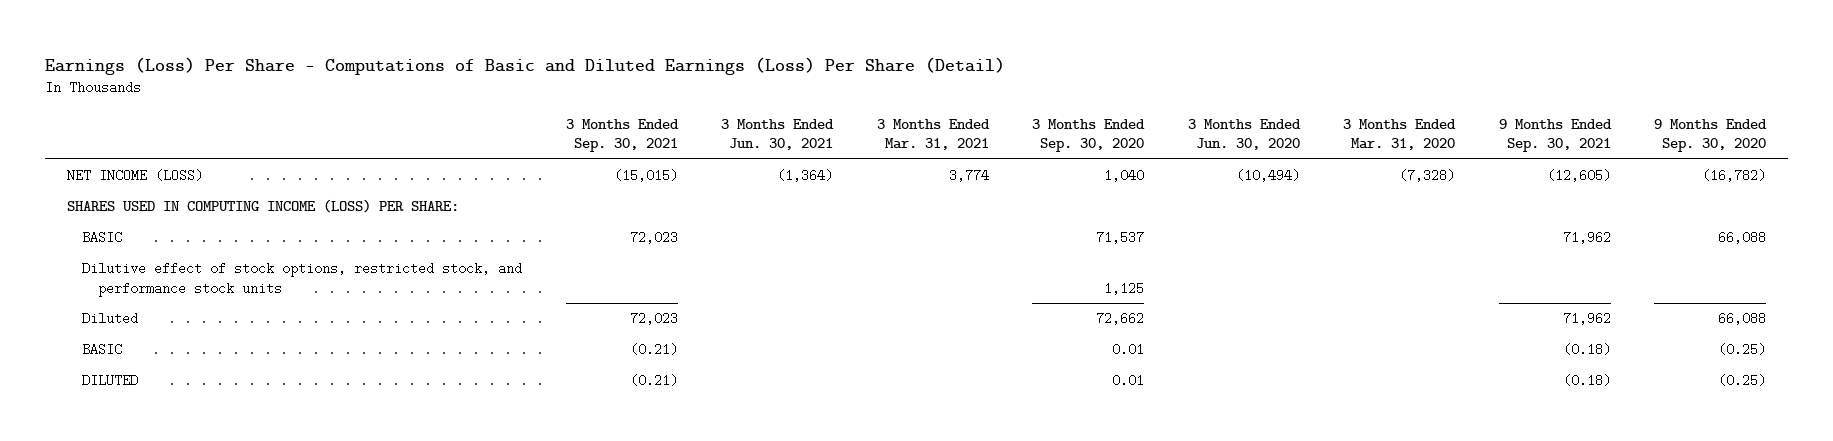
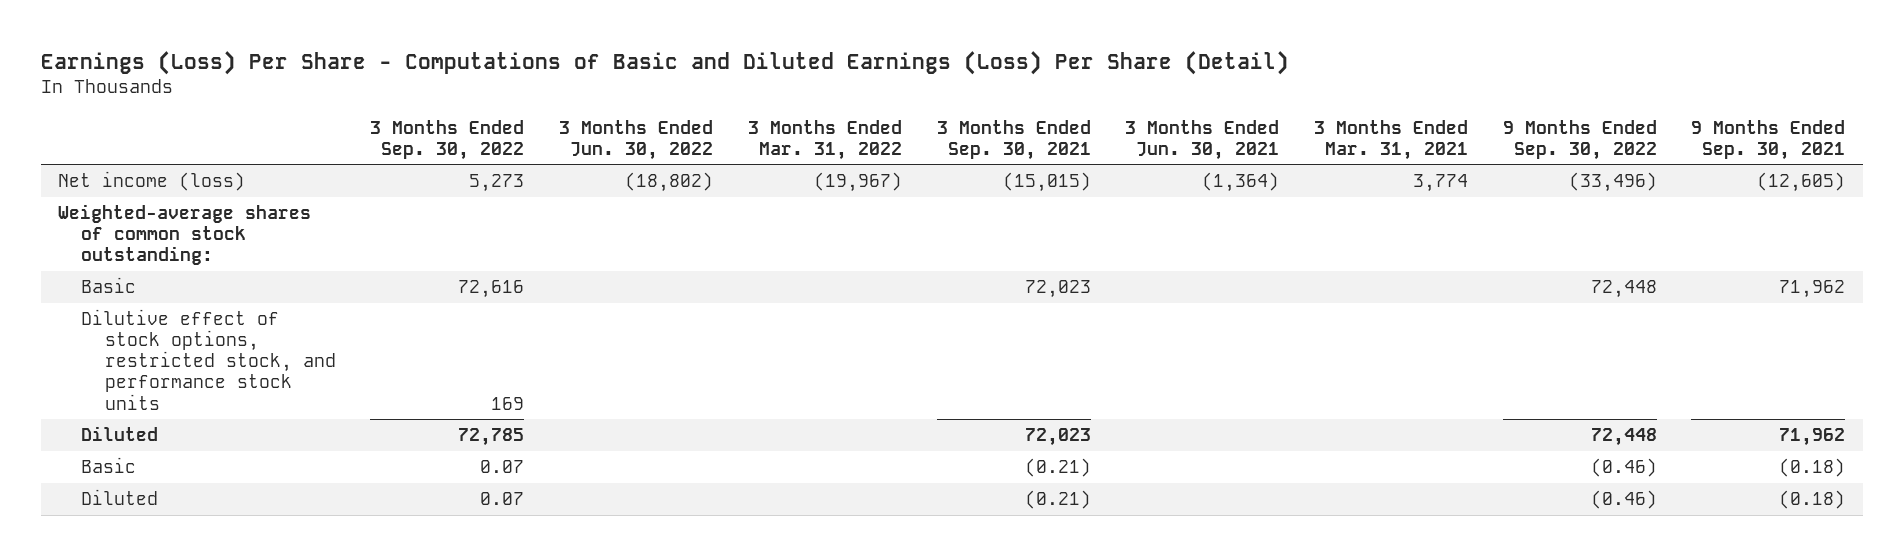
- | 3 Months Ended Sep. 30, 2021 | 3 Months Ended Jun. 30, 2021 | 3 Months Ended Mar. 31, 2021 | 3 Months Ended Sep. 30, 2020 | 3 Months Ended Jun. 30, 2020 | 3 Months Ended Mar. 31, 2020 | 9 Months Ended Sep. 30, 2021 | 9 Months Ended Sep. 30, 2020
+ | 3 Months Ended Sep. 30, 2022 | 3 Months Ended Jun. 30, 2022 | 3 Months Ended Mar. 31, 2022 | 3 Months Ended Sep. 30, 2021 | 3 Months Ended Jun. 30, 2021 | 3 Months Ended Mar. 31, 2021 | 9 Months Ended Sep. 30, 2022 | 9 Months Ended Sep. 30, 2021
- NET INCOME (LOSS) | (15,015) | (1,364) | 3,774 | 1,040 | (10,494) | (7,328) | (12,605) | (16,782)
- SHARES USED IN COMPUTING INCOME (LOSS) PER SHARE:
- BASIC | 72,023 | | | 71,537 | | | 71,962 | 66,088
+ Net income (loss) | 5,273 | (18,802) | (19,967) | (15,015) | (1,364) | 3,774 | (33,496) | (12,605)
+ Weighted-average shares of common stock outstanding:
+ Basic | 72,616 | | | 72,023 | | | 72,448 | 71,962
- BASIC | (0.21) | | | 0.01 | | | (0.18) | (0.25)
- DILUTED | (0.21) | | | 0.01 | | | (0.18) | (0.25)
+ Basic | 0.07 | | | (0.21) | | | (0.46) | (0.18)
+ Diluted | 0.07 | | | (0.21) | | | (0.46) | (0.18)

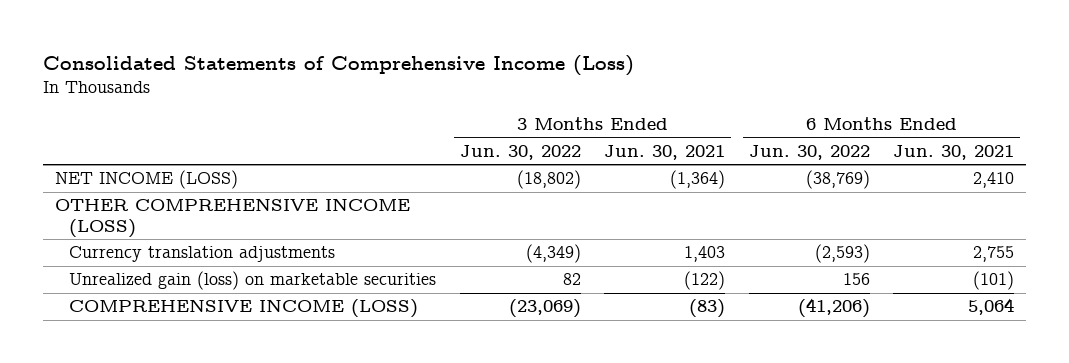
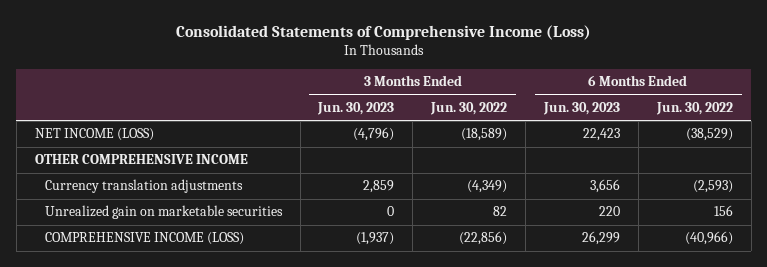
- | 3 Months Ended Jun. 30, 2022 | 3 Months Ended Jun. 30, 2021 | 6 Months Ended Jun. 30, 2022 | 6 Months Ended Jun. 30, 2021
+ | 3 Months Ended Jun. 30, 2023 | 3 Months Ended Jun. 30, 2022 | 6 Months Ended Jun. 30, 2023 | 6 Months Ended Jun. 30, 2022
- NET INCOME (LOSS) | (18,802) | (1,364) | (38,769) | 2,410
- OTHER COMPREHENSIVE INCOME (LOSS)
+ NET INCOME (LOSS) | (4,796) | (18,589) | 22,423 | (38,529)
+ OTHER COMPREHENSIVE INCOME
- Unrealized gain (loss) on marketable securities | 82 | (122) | 156 | (101)
- COMPREHENSIVE INCOME (LOSS) | (23,069) | (83) | (41,206) | 5,064
+ Unrealized gain on marketable securities | 0 | 82 | 220 | 156
+ COMPREHENSIVE INCOME (LOSS) | (1,937) | (22,856) | 26,299 | (40,966)

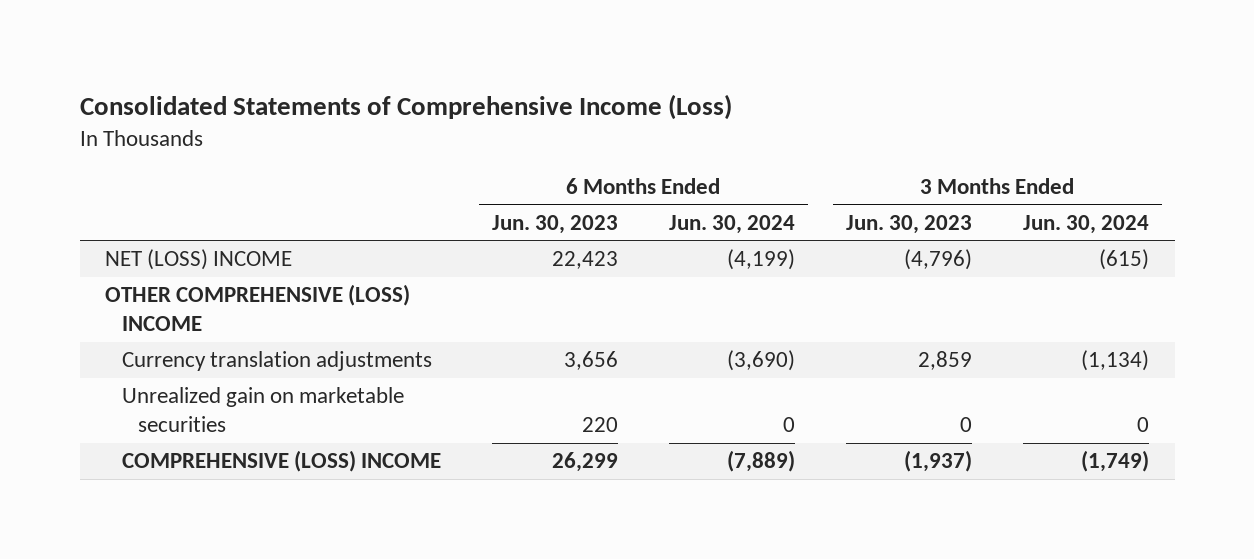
- | 3 Months Ended Jun. 30, 2023 | 3 Months Ended Jun. 30, 2022 | 6 Months Ended Jun. 30, 2023 | 6 Months Ended Jun. 30, 2022
+ | 6 Months Ended Jun. 30, 2023 | 6 Months Ended Jun. 30, 2024 | 3 Months Ended Jun. 30, 2023 | 3 Months Ended Jun. 30, 2024
- NET INCOME (LOSS) | (4,796) | (18,589) | 22,423 | (38,529)
- OTHER COMPREHENSIVE INCOME
+ NET (LOSS) INCOME | 22,423 | (4,199) | (4,796) | (615)
+ OTHER COMPREHENSIVE (LOSS) INCOME
- COMPREHENSIVE INCOME (LOSS) | (1,937) | (22,856) | 26,299 | (40,966)
+ COMPREHENSIVE (LOSS) INCOME | 26,299 | (7,889) | (1,937) | (1,749)

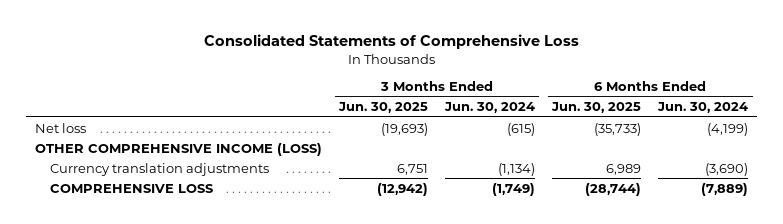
- Consolidated Statements of Comprehensive Income (Loss)
+ Consolidated Statements of Comprehensive Loss
- | 6 Months Ended Jun. 30, 2023 | 6 Months Ended Jun. 30, 2024 | 3 Months Ended Jun. 30, 2023 | 3 Months Ended Jun. 30, 2024
+ | 3 Months Ended Jun. 30, 2025 | 3 Months Ended Jun. 30, 2024 | 6 Months Ended Jun. 30, 2025 | 6 Months Ended Jun. 30, 2024
- NET (LOSS) INCOME | 22,423 | (4,199) | (4,796) | (615)
- OTHER COMPREHENSIVE (LOSS) INCOME
+ Net loss | (19,693) | (615) | (35,733) | (4,199)
+ OTHER COMPREHENSIVE INCOME (LOSS)
- Unrealized gain on marketable securities | 220 | 0 | 0 | 0
- COMPREHENSIVE (LOSS) INCOME | 26,299 | (7,889) | (1,937) | (1,749)
+ COMPREHENSIVE LOSS | (12,942) | (1,749) | (28,744) | (7,889)

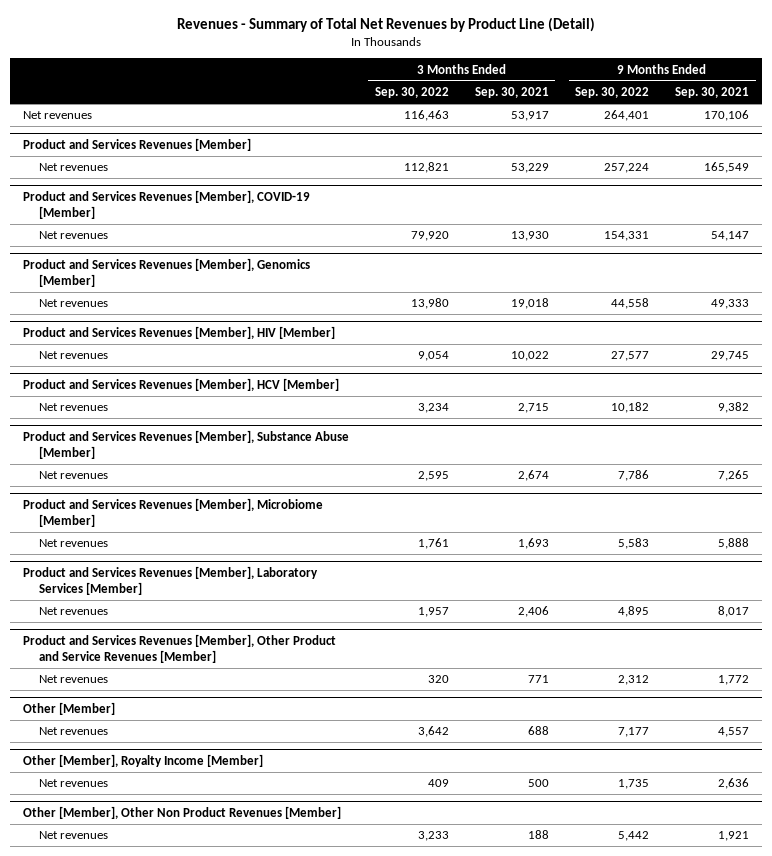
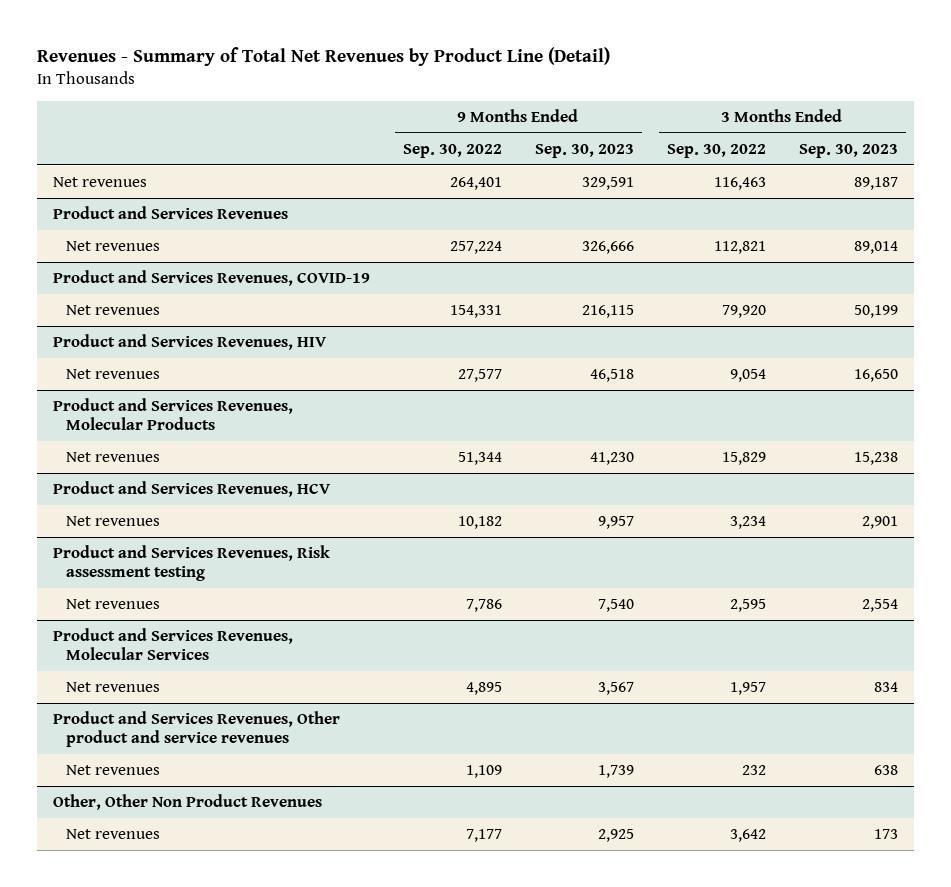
- | 3 Months Ended Sep. 30, 2022 | 3 Months Ended Sep. 30, 2021 | 9 Months Ended Sep. 30, 2022 | 9 Months Ended Sep. 30, 2021
+ | 9 Months Ended Sep. 30, 2022 | 9 Months Ended Sep. 30, 2023 | 3 Months Ended Sep. 30, 2022 | 3 Months Ended Sep. 30, 2023
- Product and Services Revenues [Member]
+ Product and Services Revenues
- Product and Services Revenues [Member], COVID-19 [Member]
+ Product and Services Revenues, COVID-19
- Product and Services Revenues [Member], Genomics [Member]
- Net revenues | 13,980 | 19,018 | 44,558 | 49,333
- Product and Services Revenues [Member], HIV [Member]
+ Product and Services Revenues, HIV
- Product and Services Revenues [Member], HCV [Member]
+ Product and Services Revenues, Molecular Products
+ Net revenues | 51,344 | 41,230 | 15,829 | 15,238
+ Product and Services Revenues, HCV
- Product and Services Revenues [Member], Substance Abuse [Member]
+ Product and Services Revenues, Risk assessment testing
- Product and Services Revenues [Member], Microbiome [Member]
- Net revenues | 1,761 | 1,693 | 5,583 | 5,888
- Product and Services Revenues [Member], Laboratory Services [Member]
+ Product and Services Revenues, Molecular Services
- Product and Services Revenues [Member], Other Product and Service Revenues [Member]
- Net revenues | 320 | 771 | 2,312 | 1,772
- Other [Member]
+ Product and Services Revenues, Other product and service revenues
+ Net revenues | 1,109 | 1,739 | 232 | 638
+ Other, Other Non Product Revenues
- Other [Member], Royalty Income [Member]
- Net revenues | 409 | 500 | 1,735 | 2,636
- Other [Member], Other Non Product Revenues [Member]
- Net revenues | 3,233 | 188 | 5,442 | 1,921

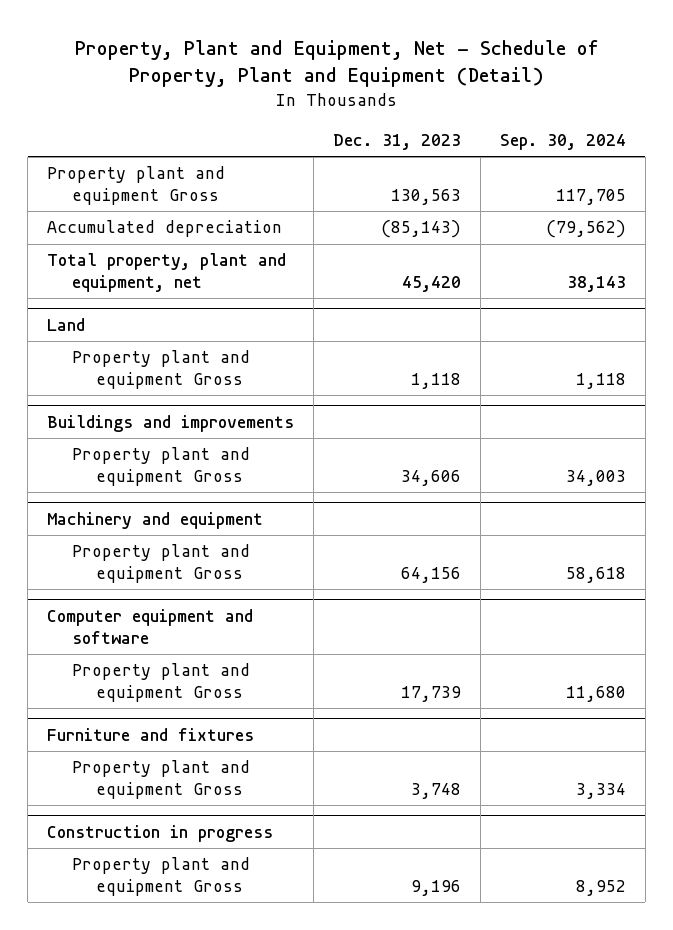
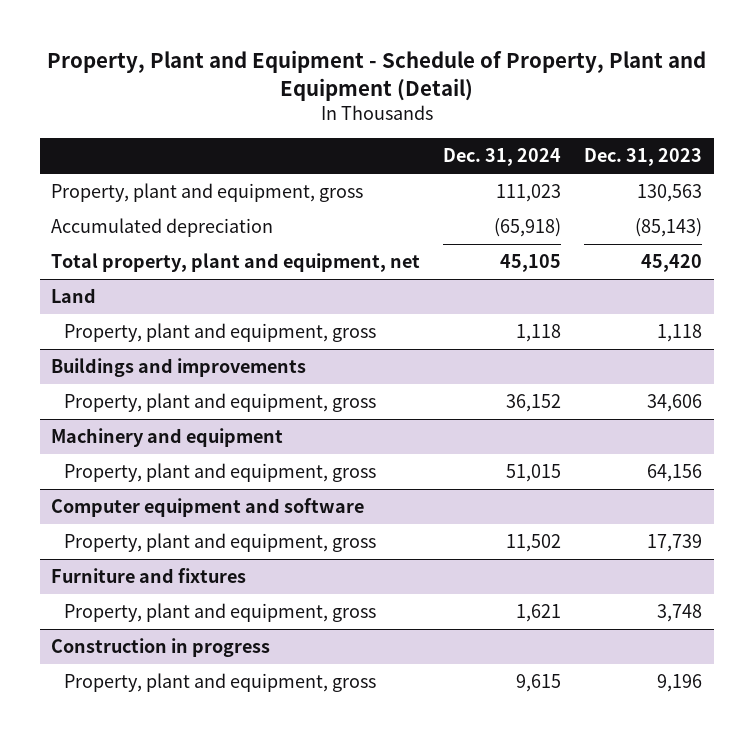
- Property, Plant and Equipment, Net - Schedule of Property, Plant and Equipment (Detail)
+ Property, Plant and Equipment - Schedule of Property, Plant and Equipment (Detail)
- | Dec. 31, 2023 | Sep. 30, 2024
+ | Dec. 31, 2024 | Dec. 31, 2023
- Property plant and equipment Gross | 130,563 | 117,705
+ Property, plant and equipment, gross | 111,023 | 130,563
@ Land
- Property plant and equipment Gross | 1,118 | 1,118
+ Property, plant and equipment, gross | 1,118 | 1,118
@ Buildings and improvements
- Property plant and equipment Gross | 34,606 | 34,003
+ Property, plant and equipment, gross | 36,152 | 34,606
@ Machinery and equipment
- Property plant and equipment Gross | 64,156 | 58,618
+ Property, plant and equipment, gross | 51,015 | 64,156
@ Computer equipment and software
- Property plant and equipment Gross | 17,739 | 11,680
+ Property, plant and equipment, gross | 11,502 | 17,739
@ Furniture and fixtures
- Property plant and equipment Gross | 3,748 | 3,334
+ Property, plant and equipment, gross | 1,621 | 3,748
@ Construction in progress
- Property plant and equipment Gross | 9,196 | 8,952
+ Property, plant and equipment, gross | 9,615 | 9,196

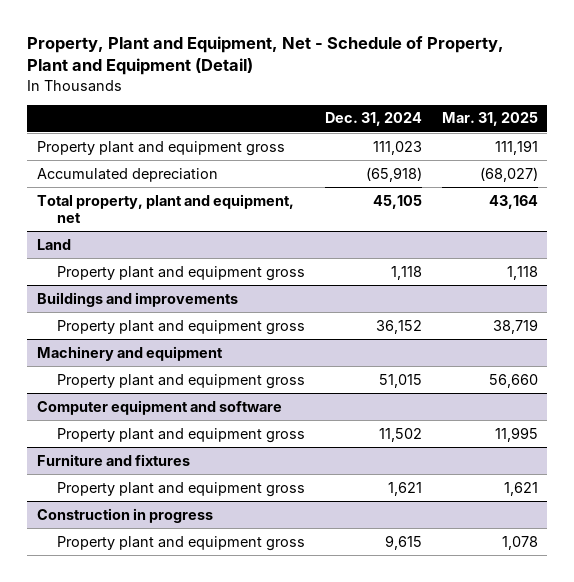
- Property, Plant and Equipment - Schedule of Property, Plant and Equipment (Detail)
+ Property, Plant and Equipment, Net - Schedule of Property, Plant and Equipment (Detail)
- | Dec. 31, 2024 | Dec. 31, 2023
+ | Dec. 31, 2024 | Mar. 31, 2025
- Property, plant and equipment, gross | 111,023 | 130,563
+ Property plant and equipment gross | 111,023 | 111,191
@ Land
- Property, plant and equipment, gross | 1,118 | 1,118
+ Property plant and equipment gross | 1,118 | 1,118
@ Buildings and improvements
- Property, plant and equipment, gross | 36,152 | 34,606
+ Property plant and equipment gross | 36,152 | 38,719
@ Machinery and equipment
- Property, plant and equipment, gross | 51,015 | 64,156
+ Property plant and equipment gross | 51,015 | 56,660
@ Computer equipment and software
- Property, plant and equipment, gross | 11,502 | 17,739
+ Property plant and equipment gross | 11,502 | 11,995
@ Furniture and fixtures
- Property, plant and equipment, gross | 1,621 | 3,748
+ Property plant and equipment gross | 1,621 | 1,621
@ Construction in progress
- Property, plant and equipment, gross | 9,615 | 9,196
+ Property plant and equipment gross | 9,615 | 1,078

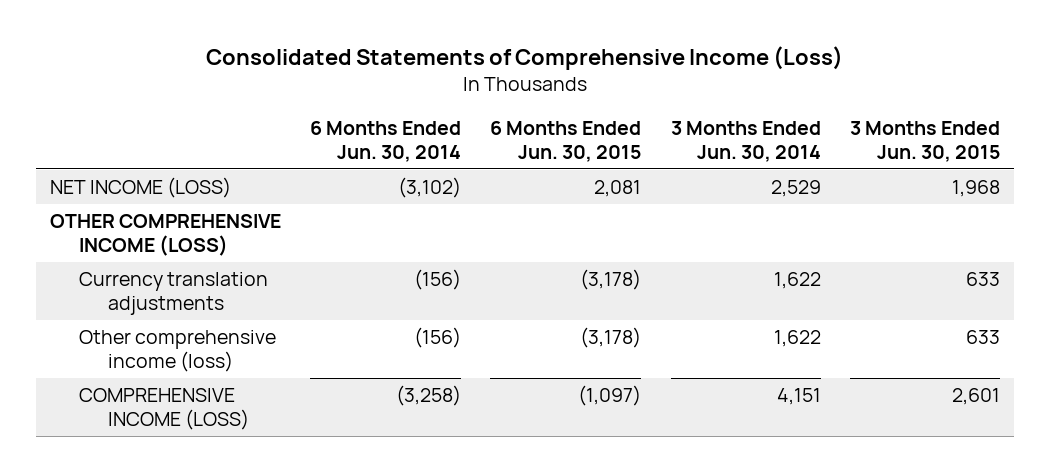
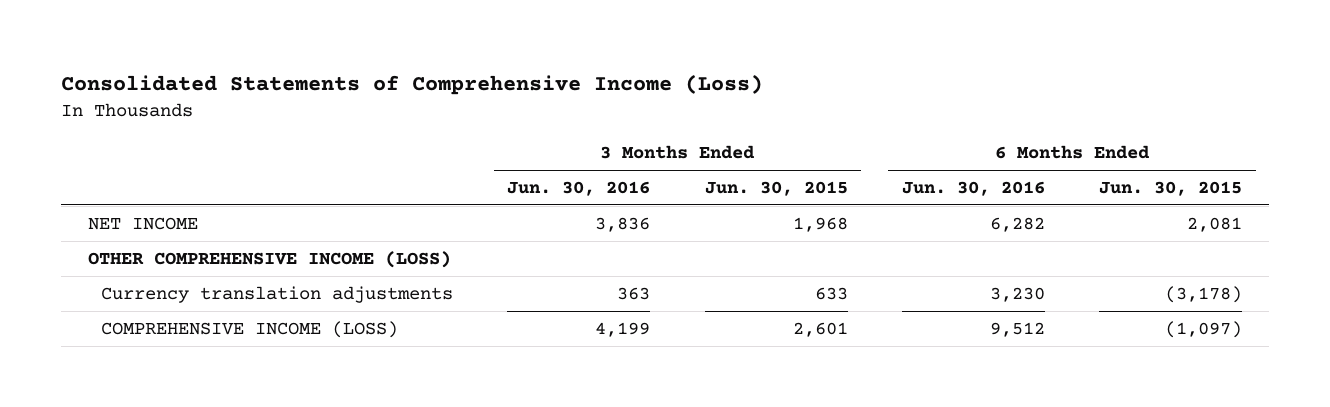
- | 6 Months Ended Jun. 30, 2014 | 6 Months Ended Jun. 30, 2015 | 3 Months Ended Jun. 30, 2014 | 3 Months Ended Jun. 30, 2015
+ | 3 Months Ended Jun. 30, 2016 | 3 Months Ended Jun. 30, 2015 | 6 Months Ended Jun. 30, 2016 | 6 Months Ended Jun. 30, 2015
- NET INCOME (LOSS) | (3,102) | 2,081 | 2,529 | 1,968
+ NET INCOME | 3,836 | 1,968 | 6,282 | 2,081
- Other comprehensive income (loss) | (156) | (3,178) | 1,622 | 633

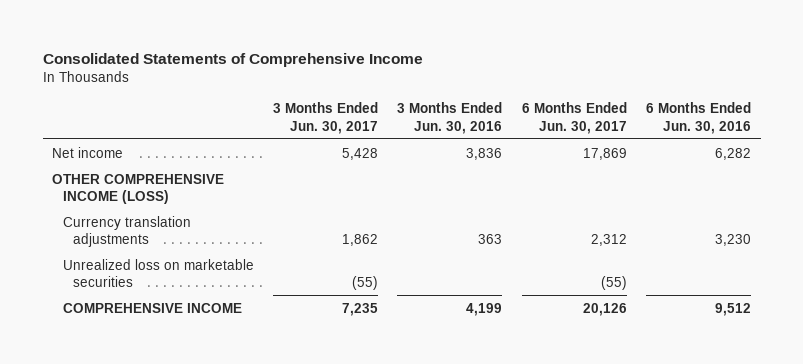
- Consolidated Statements of Comprehensive Income (Loss)
+ Consolidated Statements of Comprehensive Income
- | 3 Months Ended Jun. 30, 2016 | 3 Months Ended Jun. 30, 2015 | 6 Months Ended Jun. 30, 2016 | 6 Months Ended Jun. 30, 2015
+ | 3 Months Ended Jun. 30, 2017 | 3 Months Ended Jun. 30, 2016 | 6 Months Ended Jun. 30, 2017 | 6 Months Ended Jun. 30, 2016
- NET INCOME | 3,836 | 1,968 | 6,282 | 2,081
+ Net income | 5,428 | 3,836 | 17,869 | 6,282
- COMPREHENSIVE INCOME (LOSS) | 4,199 | 2,601 | 9,512 | (1,097)
+ Unrealized loss on marketable securities | (55) | | (55) |
+ COMPREHENSIVE INCOME | 7,235 | 4,199 | 20,126 | 9,512

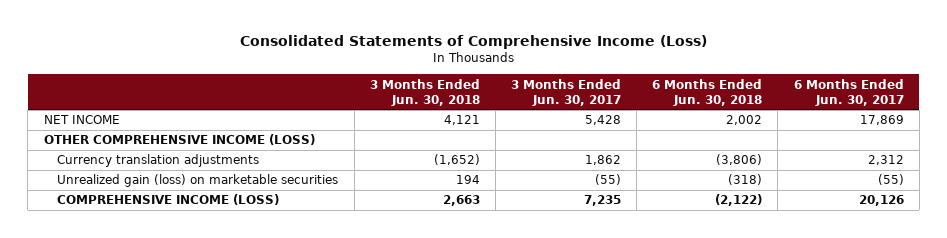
- Consolidated Statements of Comprehensive Income
+ Consolidated Statements of Comprehensive Income (Loss)
- | 3 Months Ended Jun. 30, 2017 | 3 Months Ended Jun. 30, 2016 | 6 Months Ended Jun. 30, 2017 | 6 Months Ended Jun. 30, 2016
+ | 3 Months Ended Jun. 30, 2018 | 3 Months Ended Jun. 30, 2017 | 6 Months Ended Jun. 30, 2018 | 6 Months Ended Jun. 30, 2017
- Net income | 5,428 | 3,836 | 17,869 | 6,282
+ NET INCOME | 4,121 | 5,428 | 2,002 | 17,869
- Unrealized loss on marketable securities | (55) | | (55) |
- COMPREHENSIVE INCOME | 7,235 | 4,199 | 20,126 | 9,512
+ Unrealized gain (loss) on marketable securities | 194 | (55) | (318) | (55)
+ COMPREHENSIVE INCOME (LOSS) | 2,663 | 7,235 | (2,122) | 20,126

